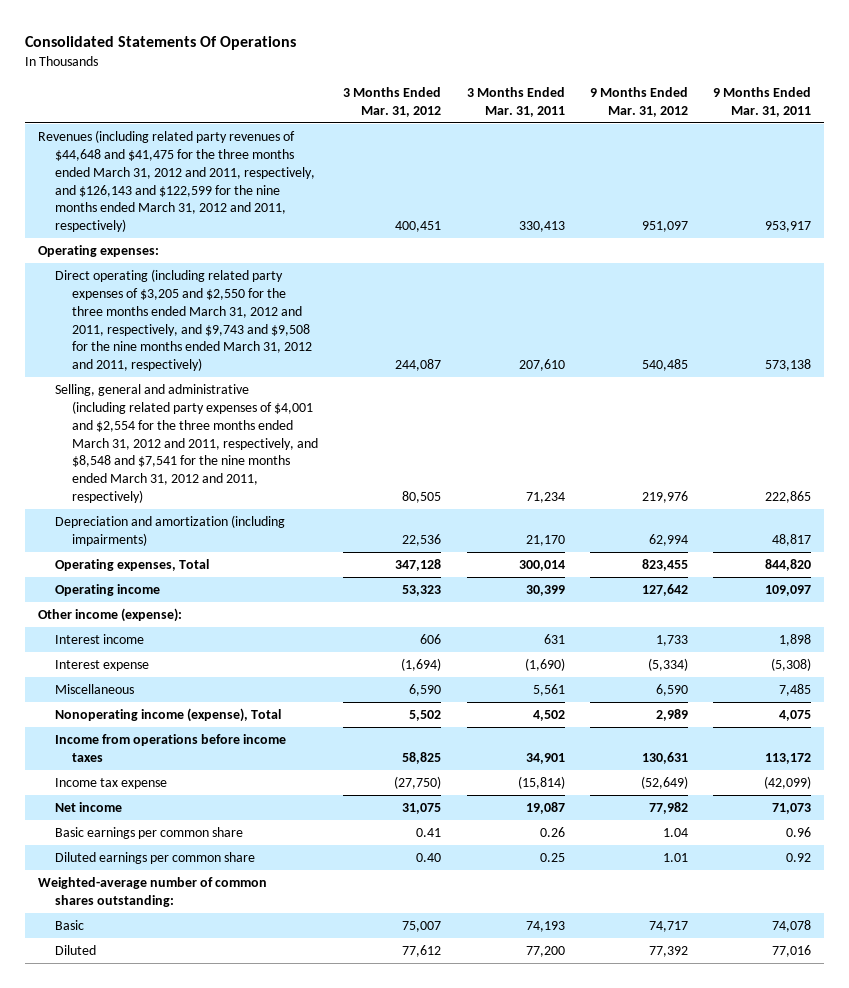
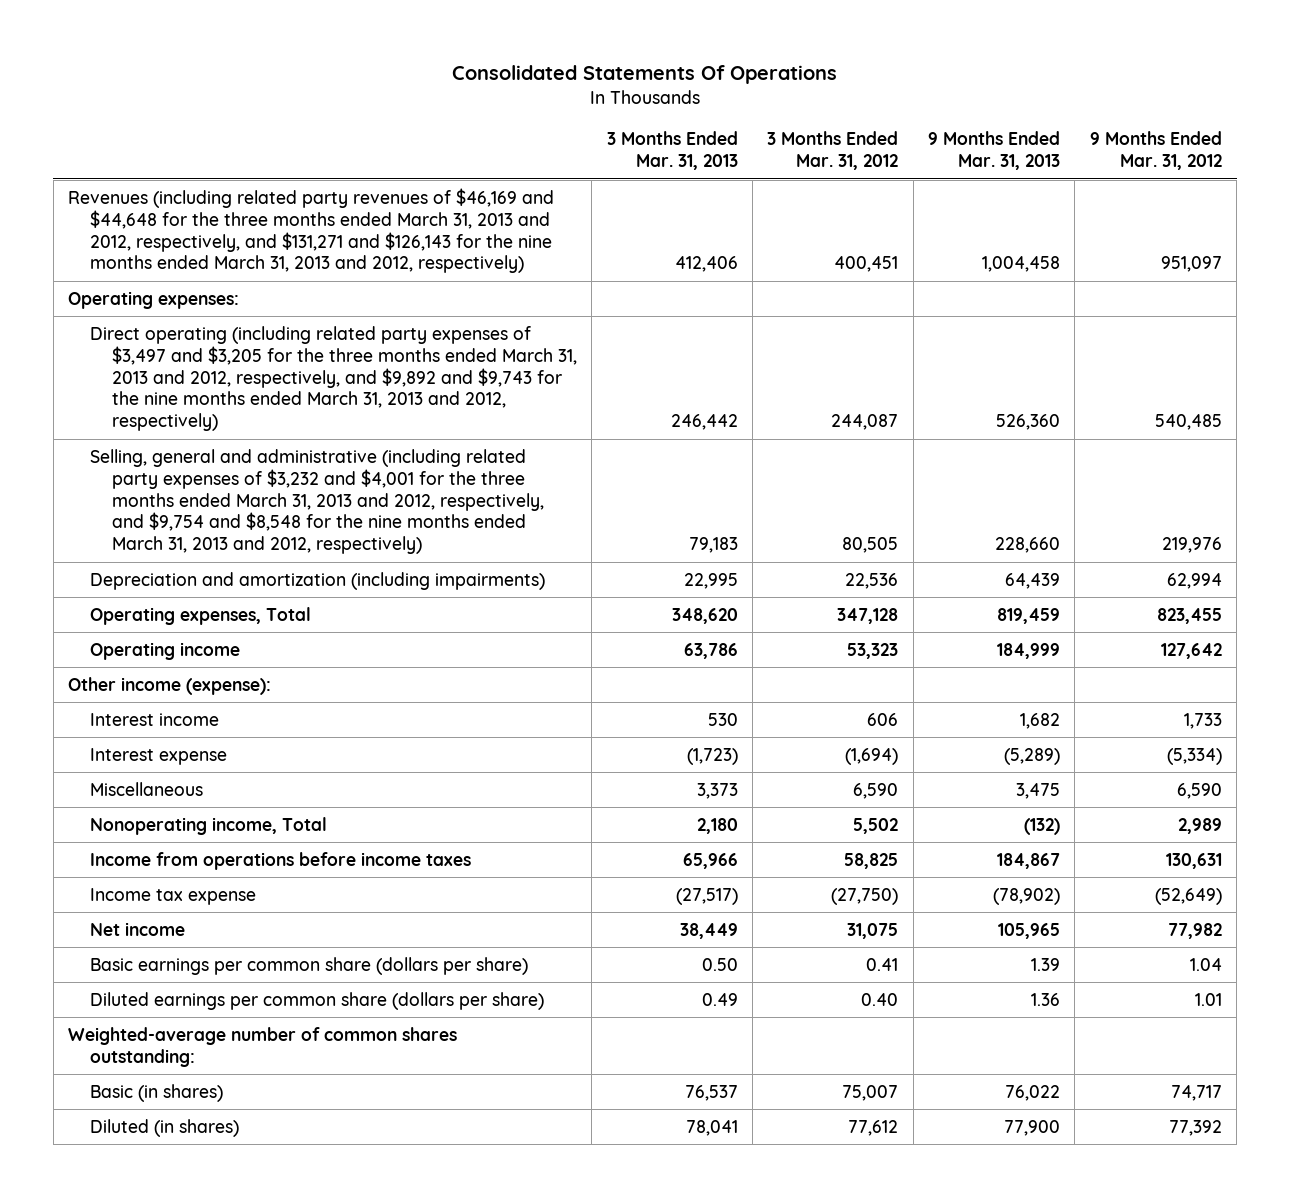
- | 3 Months Ended Mar. 31, 2012 | 3 Months Ended Mar. 31, 2011 | 9 Months Ended Mar. 31, 2012 | 9 Months Ended Mar. 31, 2011
+ | 3 Months Ended Mar. 31, 2013 | 3 Months Ended Mar. 31, 2012 | 9 Months Ended Mar. 31, 2013 | 9 Months Ended Mar. 31, 2012
- Revenues (including related party revenues of $44,648 and $41,475 for the three months ended March 31, 2012 and 2011, respectively, and $126,143 and $122,599 for the nine months ended March 31, 2012 and 2011, respectively) | 400,451 | 330,413 | 951,097 | 953,917
+ Revenues (including related party revenues of $46,169 and $44,648 for the three months ended March 31, 2013 and 2012, respectively, and $131,271 and $126,143 for the nine months ended March 31, 2013 and 2012, respectively) | 412,406 | 400,451 | 1,004,458 | 951,097
- Direct operating (including related party expenses of $3,205 and $2,550 for the three months ended March 31, 2012 and 2011, respectively, and $9,743 and $9,508 for the nine months ended March 31, 2012 and 2011, respectively) | 244,087 | 207,610 | 540,485 | 573,138
- Selling, general and administrative (including related party expenses of $4,001 and $2,554 for the three months ended March 31, 2012 and 2011, respectively, and $8,548 and $7,541 for the nine months ended March 31, 2012 and 2011, respectively) | 80,505 | 71,234 | 219,976 | 222,865
+ Direct operating (including related party expenses of $3,497 and $3,205 for the three months ended March 31, 2013 and 2012, respectively, and $9,892 and $9,743 for the nine months ended March 31, 2013 and 2012, respectively) | 246,442 | 244,087 | 526,360 | 540,485
+ Selling, general and administrative (including related party expenses of $3,232 and $4,001 for the three months ended March 31, 2013 and 2012, respectively, and $9,754 and $8,548 for the nine months ended March 31, 2013 and 2012, respectively) | 79,183 | 80,505 | 228,660 | 219,976
- Nonoperating income (expense), Total | 5,502 | 4,502 | 2,989 | 4,075
+ Nonoperating income, Total | 2,180 | 5,502 | (132) | 2,989
- Basic earnings per common share | 0.41 | 0.26 | 1.04 | 0.96
- Diluted earnings per common share | 0.40 | 0.25 | 1.01 | 0.92
+ Basic earnings per common share (dollars per share) | 0.50 | 0.41 | 1.39 | 1.04
+ Diluted earnings per common share (dollars per share) | 0.49 | 0.40 | 1.36 | 1.01
- Basic | 75,007 | 74,193 | 74,717 | 74,078
- Diluted | 77,612 | 77,200 | 77,392 | 77,016
+ Basic (in shares) | 76,537 | 75,007 | 76,022 | 74,717
+ Diluted (in shares) | 78,041 | 77,612 | 77,900 | 77,392

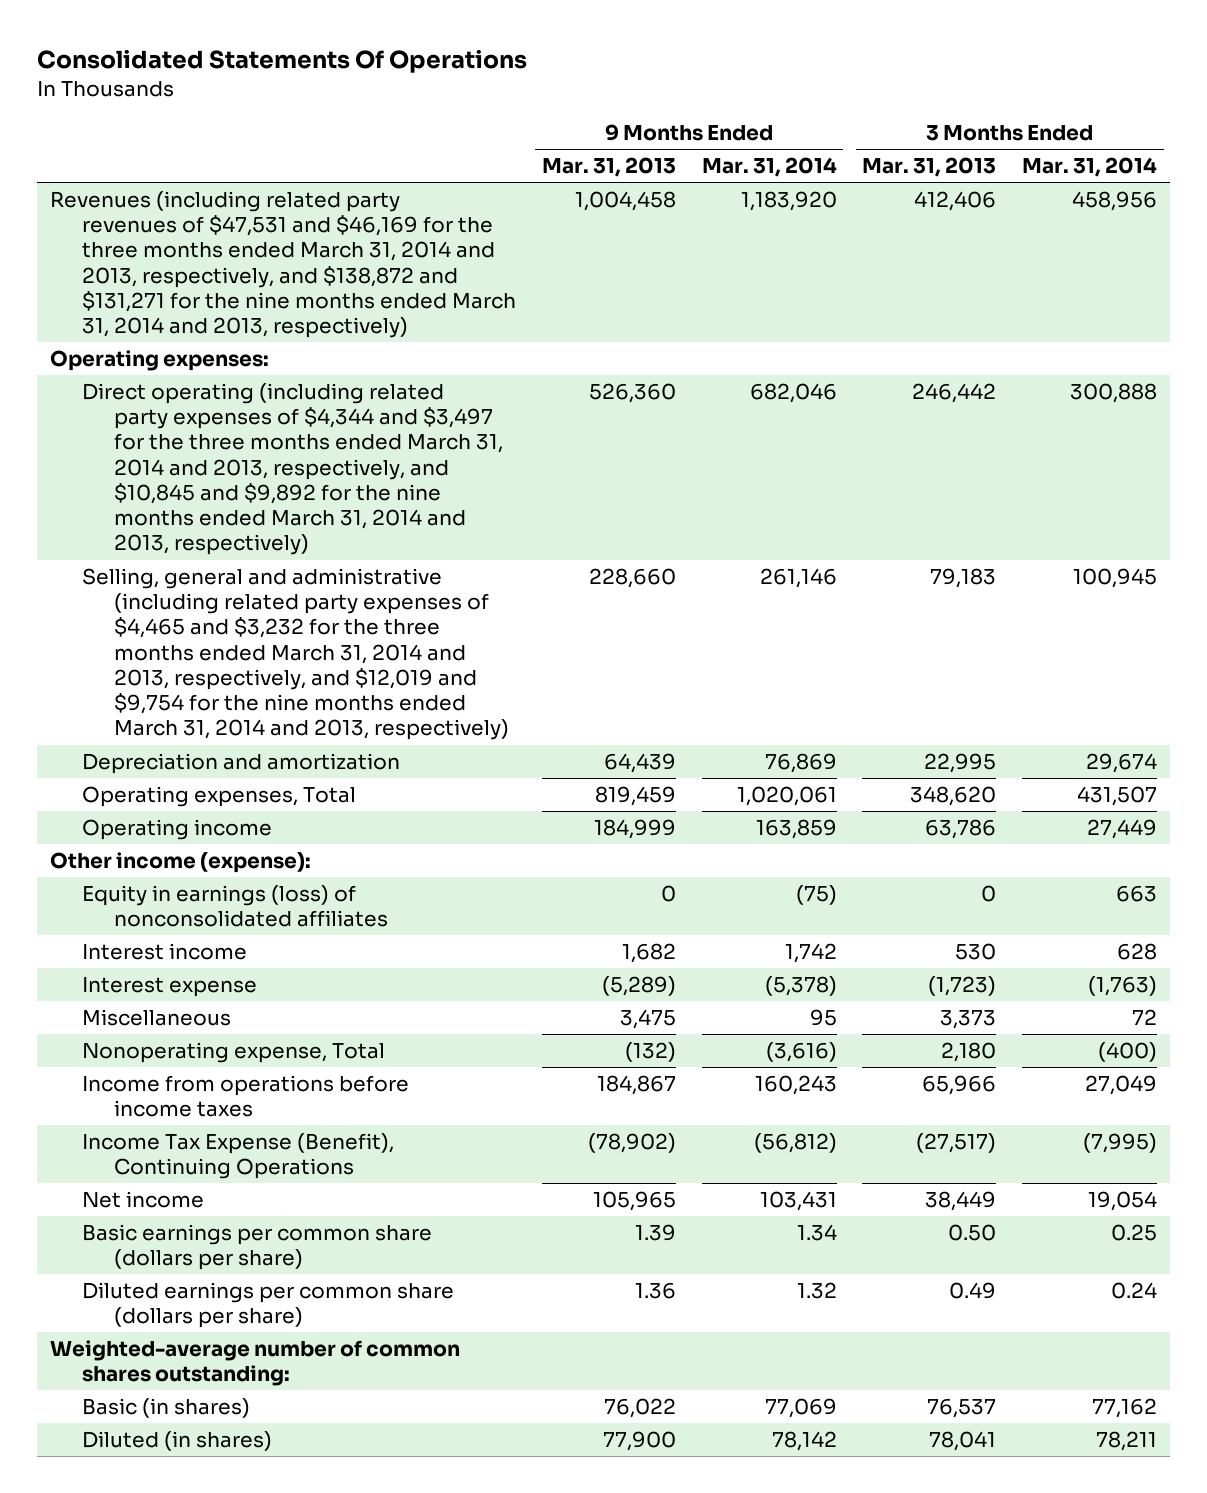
- | 3 Months Ended Mar. 31, 2013 | 3 Months Ended Mar. 31, 2012 | 9 Months Ended Mar. 31, 2013 | 9 Months Ended Mar. 31, 2012
+ | 9 Months Ended Mar. 31, 2013 | 9 Months Ended Mar. 31, 2014 | 3 Months Ended Mar. 31, 2013 | 3 Months Ended Mar. 31, 2014
- Revenues (including related party revenues of $46,169 and $44,648 for the three months ended March 31, 2013 and 2012, respectively, and $131,271 and $126,143 for the nine months ended March 31, 2013 and 2012, respectively) | 412,406 | 400,451 | 1,004,458 | 951,097
+ Revenues (including related party revenues of $47,531 and $46,169 for the three months ended March 31, 2014 and 2013, respectively, and $138,872 and $131,271 for the nine months ended March 31, 2014 and 2013, respectively) | 1,004,458 | 1,183,920 | 412,406 | 458,956
- Direct operating (including related party expenses of $3,497 and $3,205 for the three months ended March 31, 2013 and 2012, respectively, and $9,892 and $9,743 for the nine months ended March 31, 2013 and 2012, respectively) | 246,442 | 244,087 | 526,360 | 540,485
- Selling, general and administrative (including related party expenses of $3,232 and $4,001 for the three months ended March 31, 2013 and 2012, respectively, and $9,754 and $8,548 for the nine months ended March 31, 2013 and 2012, respectively) | 79,183 | 80,505 | 228,660 | 219,976
- Depreciation and amortization (including impairments) | 22,995 | 22,536 | 64,439 | 62,994
+ Direct operating (including related party expenses of $4,344 and $3,497 for the three months ended March 31, 2014 and 2013, respectively, and $10,845 and $9,892 for the nine months ended March 31, 2014 and 2013, respectively) | 526,360 | 682,046 | 246,442 | 300,888
+ Selling, general and administrative (including related party expenses of $4,465 and $3,232 for the three months ended March 31, 2014 and 2013, respectively, and $12,019 and $9,754 for the nine months ended March 31, 2014 and 2013, respectively) | 228,660 | 261,146 | 79,183 | 100,945
+ Depreciation and amortization | 64,439 | 76,869 | 22,995 | 29,674
+ Equity in earnings (loss) of nonconsolidated affiliates | 0 | (75) | 0 | 663
- Nonoperating income, Total | 2,180 | 5,502 | (132) | 2,989
+ Nonoperating expense, Total | (132) | (3,616) | 2,180 | (400)
- Income tax expense | (27,517) | (27,750) | (78,902) | (52,649)
+ Income Tax Expense (Benefit), Continuing Operations | (78,902) | (56,812) | (27,517) | (7,995)

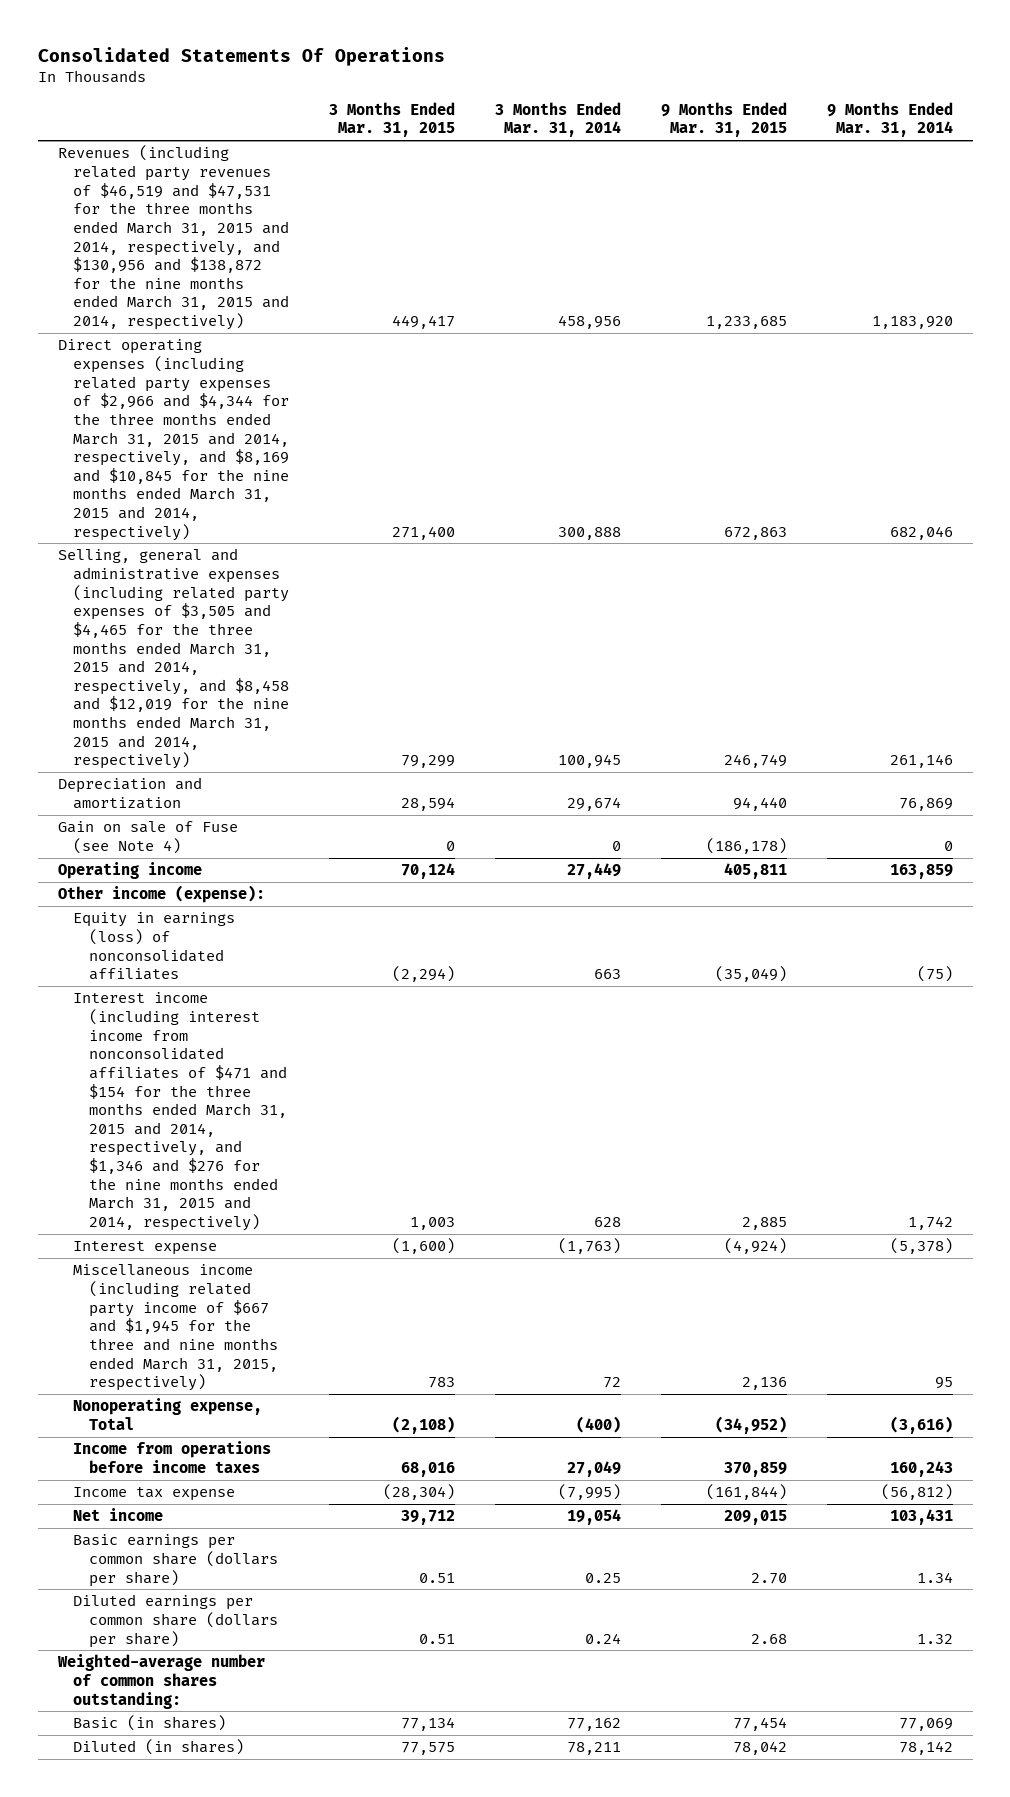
- | 9 Months Ended Mar. 31, 2013 | 9 Months Ended Mar. 31, 2014 | 3 Months Ended Mar. 31, 2013 | 3 Months Ended Mar. 31, 2014
+ | 3 Months Ended Mar. 31, 2015 | 3 Months Ended Mar. 31, 2014 | 9 Months Ended Mar. 31, 2015 | 9 Months Ended Mar. 31, 2014
- Revenues (including related party revenues of $47,531 and $46,169 for the three months ended March 31, 2014 and 2013, respectively, and $138,872 and $131,271 for the nine months ended March 31, 2014 and 2013, respectively) | 1,004,458 | 1,183,920 | 412,406 | 458,956
- Operating expenses:
- Direct operating (including related party expenses of $4,344 and $3,497 for the three months ended March 31, 2014 and 2013, respectively, and $10,845 and $9,892 for the nine months ended March 31, 2014 and 2013, respectively) | 526,360 | 682,046 | 246,442 | 300,888
- Selling, general and administrative (including related party expenses of $4,465 and $3,232 for the three months ended March 31, 2014 and 2013, respectively, and $12,019 and $9,754 for the nine months ended March 31, 2014 and 2013, respectively) | 228,660 | 261,146 | 79,183 | 100,945
+ Revenues (including related party revenues of $46,519 and $47,531 for the three months ended March 31, 2015 and 2014, respectively, and $130,956 and $138,872 for the nine months ended March 31, 2015 and 2014, respectively) | 449,417 | 458,956 | 1,233,685 | 1,183,920
+ Direct operating expenses (including related party expenses of $2,966 and $4,344 for the three months ended March 31, 2015 and 2014, respectively, and $8,169 and $10,845 for the nine months ended March 31, 2015 and 2014, respectively) | 271,400 | 300,888 | 672,863 | 682,046
+ Selling, general and administrative expenses (including related party expenses of $3,505 and $4,465 for the three months ended March 31, 2015 and 2014, respectively, and $8,458 and $12,019 for the nine months ended March 31, 2015 and 2014, respectively) | 79,299 | 100,945 | 246,749 | 261,146
- Operating expenses, Total | 819,459 | 1,020,061 | 348,620 | 431,507
+ Gain on sale of Fuse (see Note 4) | 0 | 0 | (186,178) | 0
- Interest income | 1,682 | 1,742 | 530 | 628
+ Interest income (including interest income from nonconsolidated affiliates of $471 and $154 for the three months ended March 31, 2015 and 2014, respectively, and $1,346 and $276 for the nine months ended March 31, 2015 and 2014, respectively) | 1,003 | 628 | 2,885 | 1,742
- Miscellaneous | 3,475 | 95 | 3,373 | 72
+ Miscellaneous income (including related party income of $667 and $1,945 for the three and nine months ended March 31, 2015, respectively) | 783 | 72 | 2,136 | 95
- Income Tax Expense (Benefit), Continuing Operations | (78,902) | (56,812) | (27,517) | (7,995)
+ Income tax expense | (28,304) | (7,995) | (161,844) | (56,812)

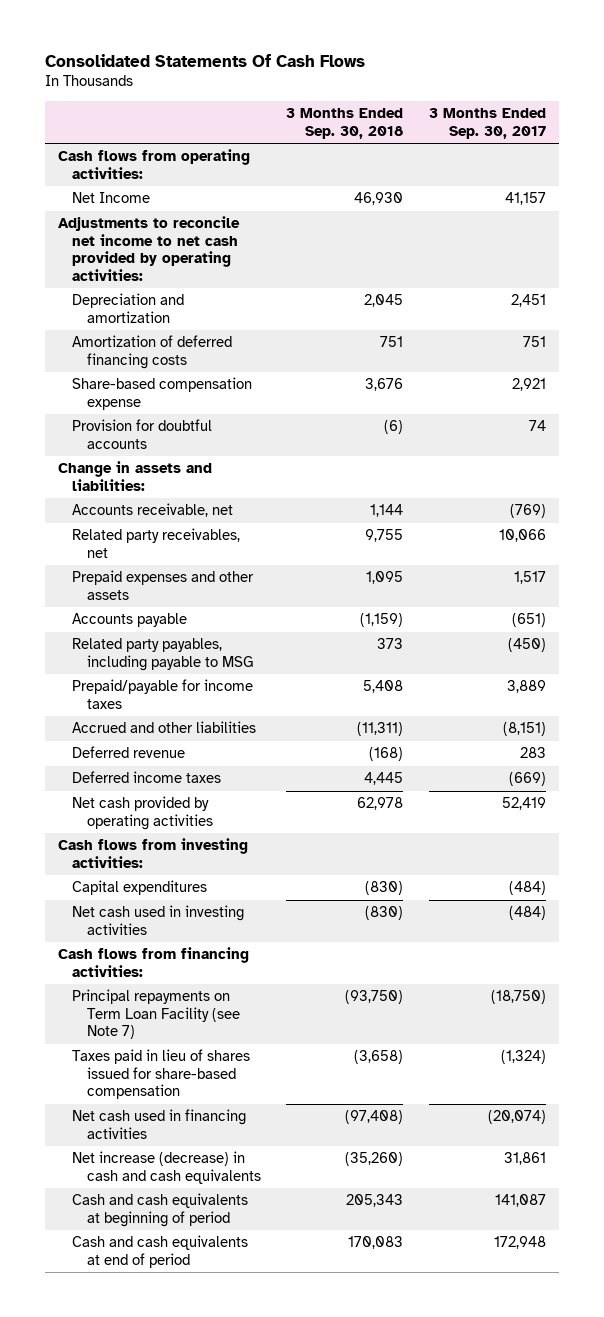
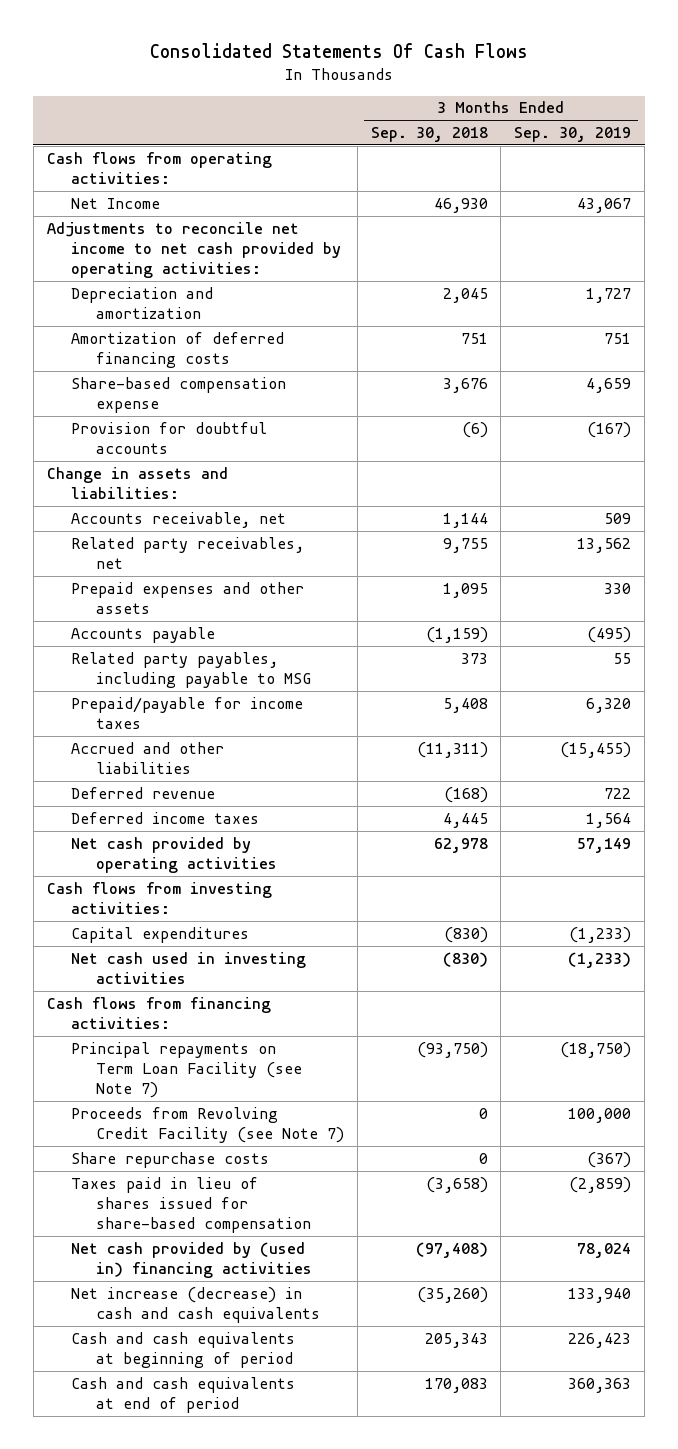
- | 3 Months Ended Sep. 30, 2018 | 3 Months Ended Sep. 30, 2017
+ | 3 Months Ended Sep. 30, 2018 | 3 Months Ended Sep. 30, 2019
+ Proceeds from Revolving Credit Facility (see Note 7) | 0 | 100,000
+ Share repurchase costs | 0 | (367)
- Net cash used in financing activities | (97,408) | (20,074)
+ Net cash provided by (used in) financing activities | (97,408) | 78,024

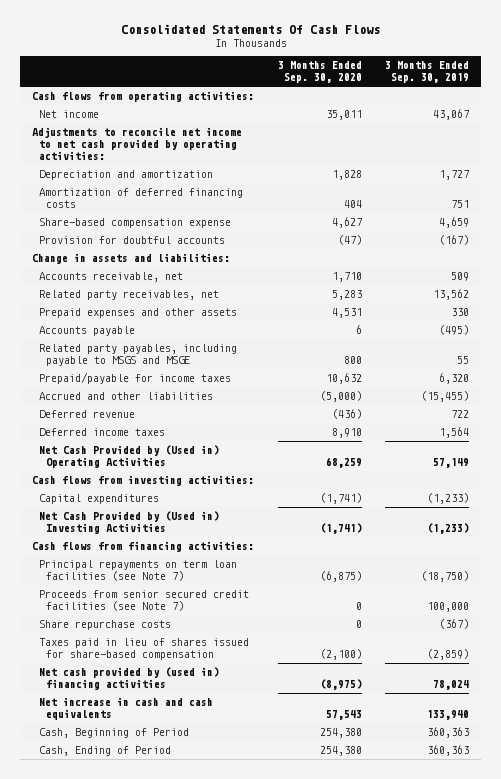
- | 3 Months Ended Sep. 30, 2018 | 3 Months Ended Sep. 30, 2019
+ | 3 Months Ended Sep. 30, 2020 | 3 Months Ended Sep. 30, 2019
- Net Income | 46,930 | 43,067
+ Net income | 35,011 | 43,067
- Related party payables, including payable to MSG | 373 | 55
+ Related party payables, including payable to MSGS and MSGE | 800 | 55
- Net cash provided by operating activities | 62,978 | 57,149
+ Net Cash Provided by (Used in) Operating Activities | 68,259 | 57,149
- Net cash used in investing activities | (830) | (1,233)
+ Net Cash Provided by (Used in) Investing Activities | (1,741) | (1,233)
- Principal repayments on Term Loan Facility (see Note 7) | (93,750) | (18,750)
- Proceeds from Revolving Credit Facility (see Note 7) | 0 | 100,000
+ Principal repayments on term loan facilities (see Note 7) | (6,875) | (18,750)
+ Proceeds from senior secured credit facilities (see Note 7) | 0 | 100,000
- Net increase (decrease) in cash and cash equivalents | (35,260) | 133,940
- Cash and cash equivalents at beginning of period | 205,343 | 226,423
- Cash and cash equivalents at end of period | 170,083 | 360,363
+ Net increase in cash and cash equivalents | 57,543 | 133,940
+ Cash, Beginning of Period | 254,380 | 360,363
+ Cash, Ending of Period | 254,380 | 360,363

